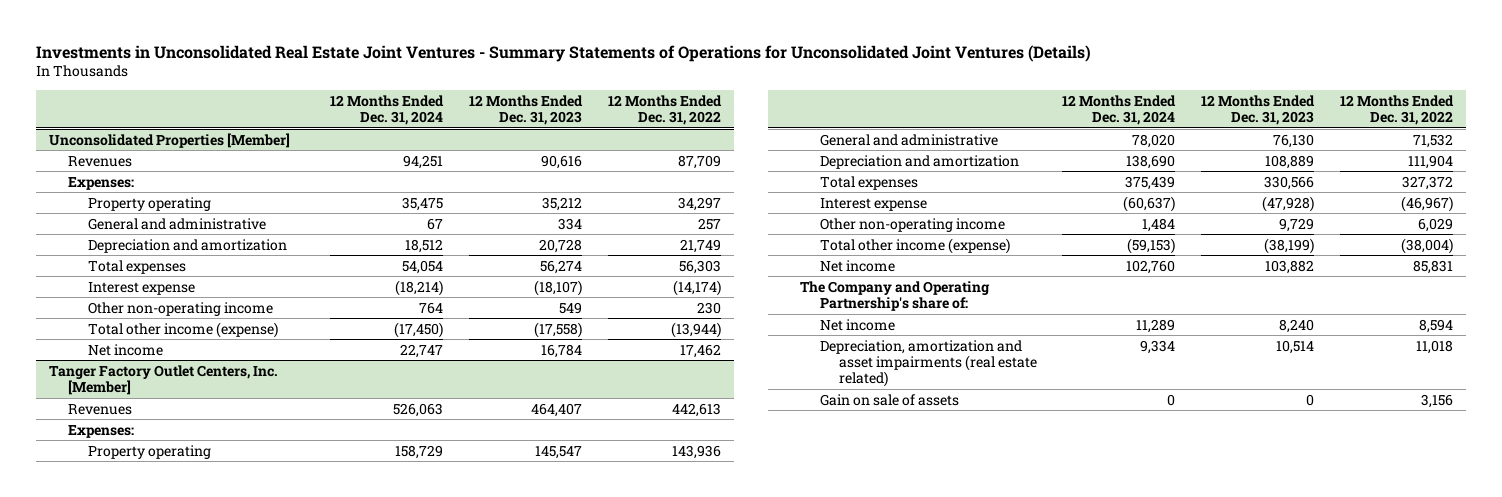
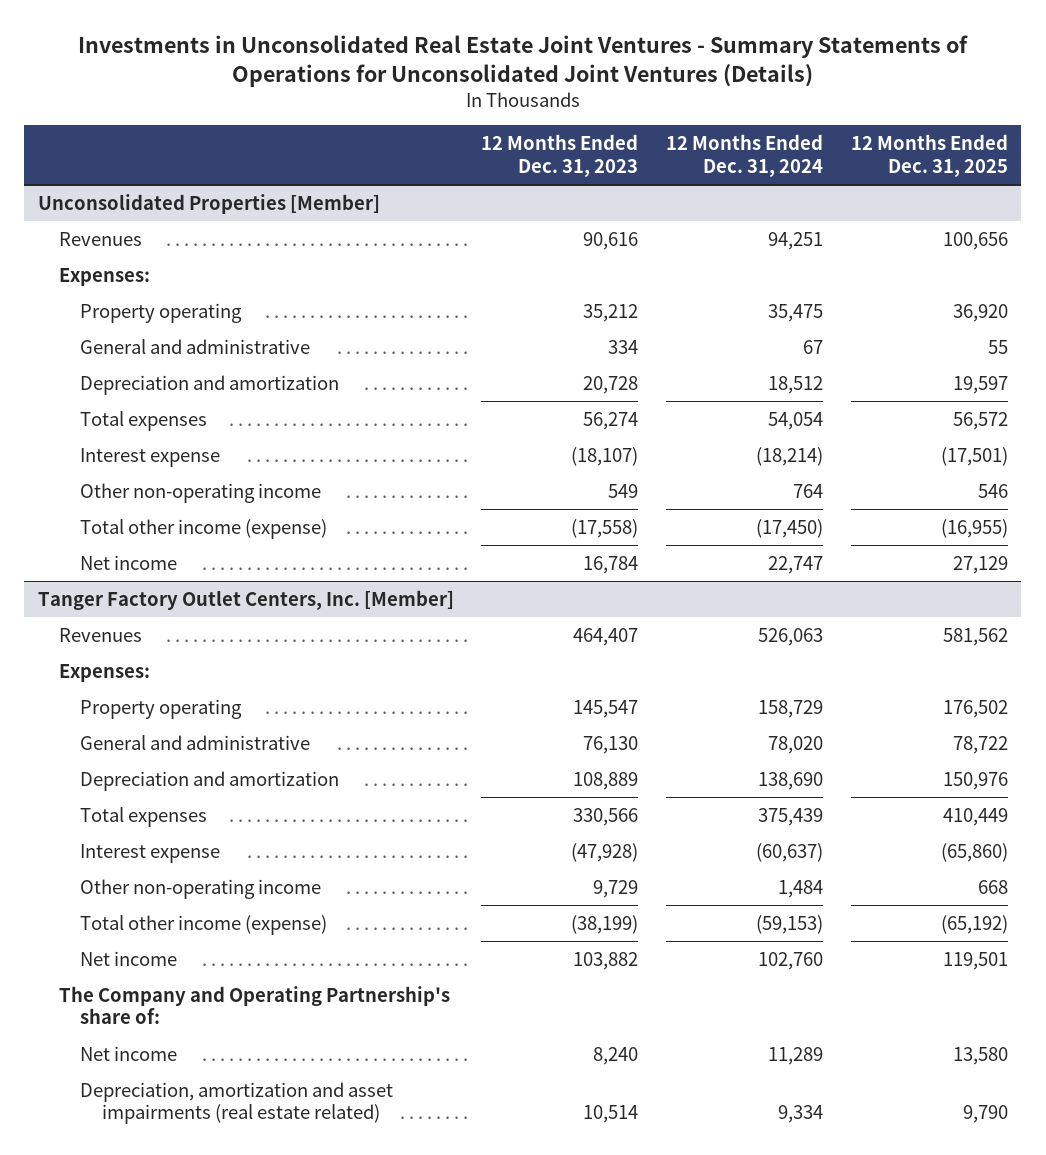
- | 12 Months Ended Dec. 31, 2024 | 12 Months Ended Dec. 31, 2023 | 12 Months Ended Dec. 31, 2022
+ | 12 Months Ended Dec. 31, 2023 | 12 Months Ended Dec. 31, 2024 | 12 Months Ended Dec. 31, 2025
@ Tanger Factory Outlet Centers, Inc. [Member]
- Gain on sale of assets | 0 | 0 | 3,156

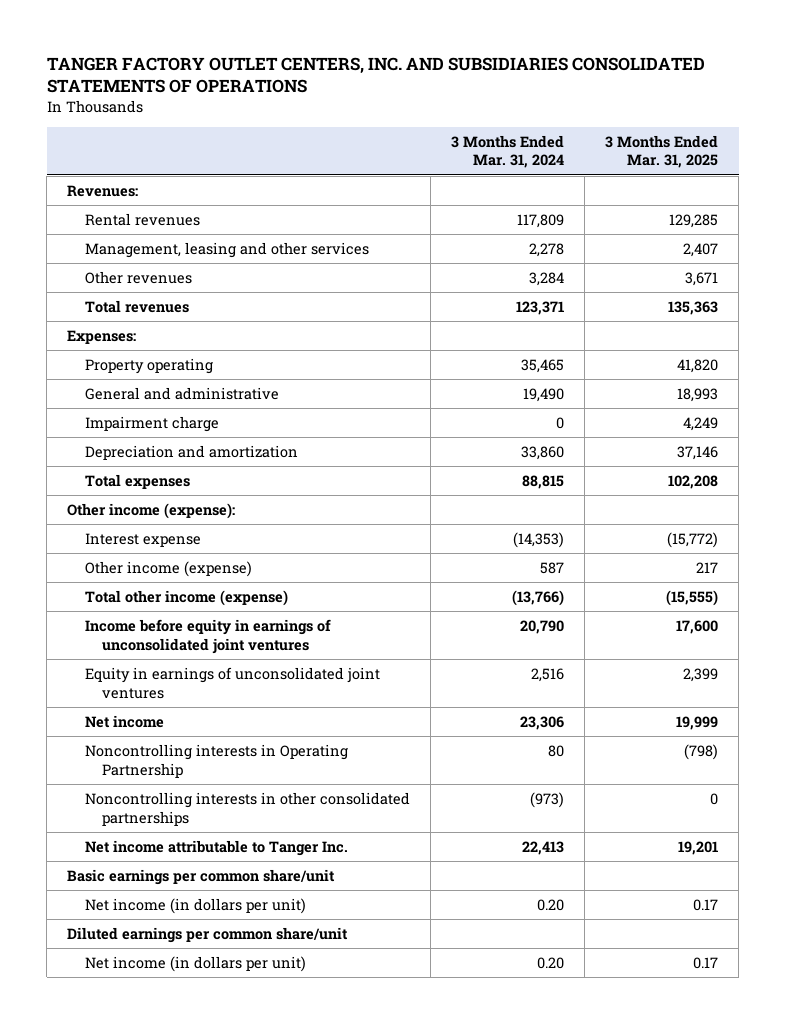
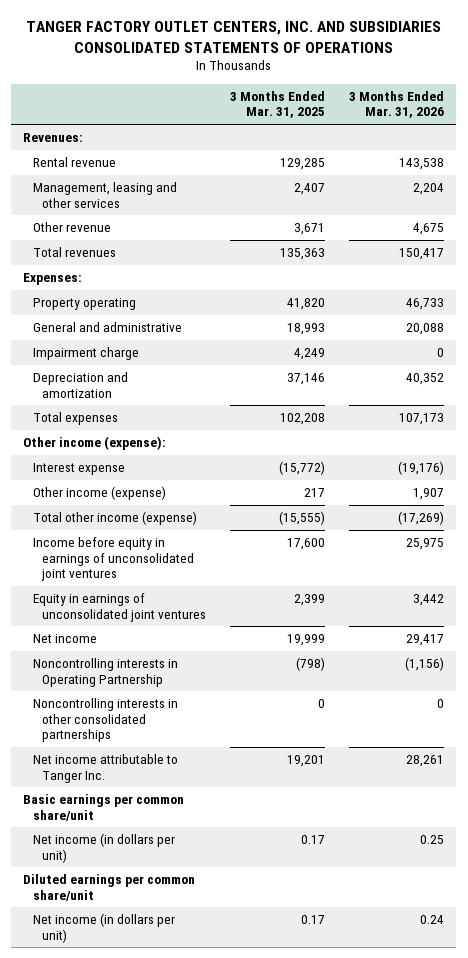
- | 3 Months Ended Mar. 31, 2024 | 3 Months Ended Mar. 31, 2025
+ | 3 Months Ended Mar. 31, 2025 | 3 Months Ended Mar. 31, 2026
- Rental revenues | 117,809 | 129,285
+ Rental revenue | 129,285 | 143,538
- Other revenues | 3,284 | 3,671
+ Other revenue | 3,671 | 4,675

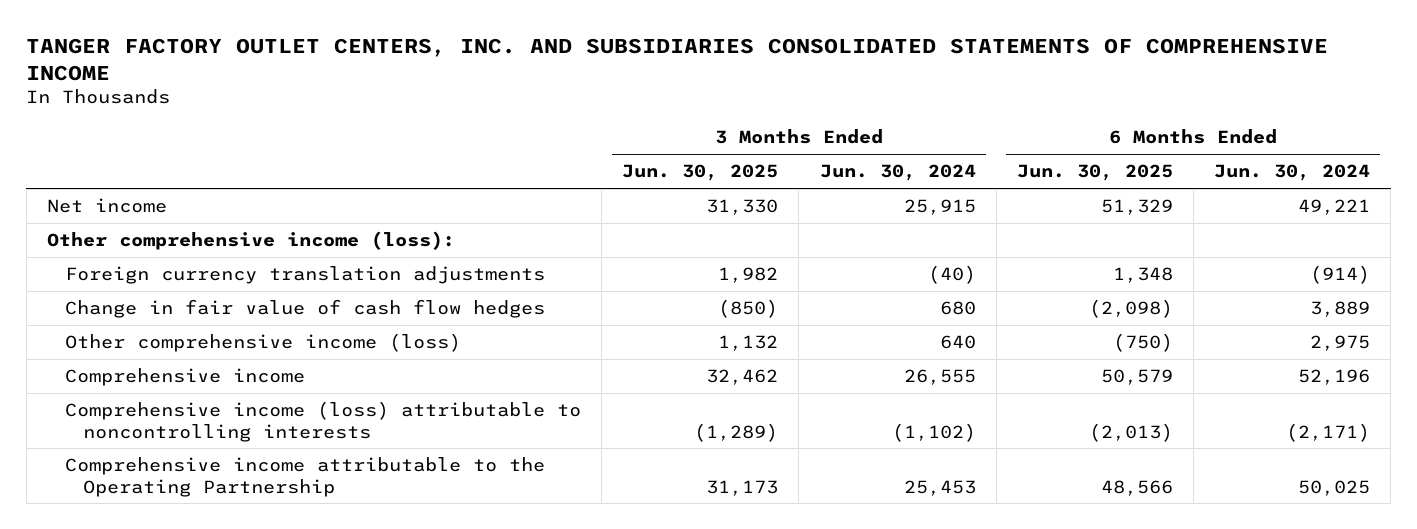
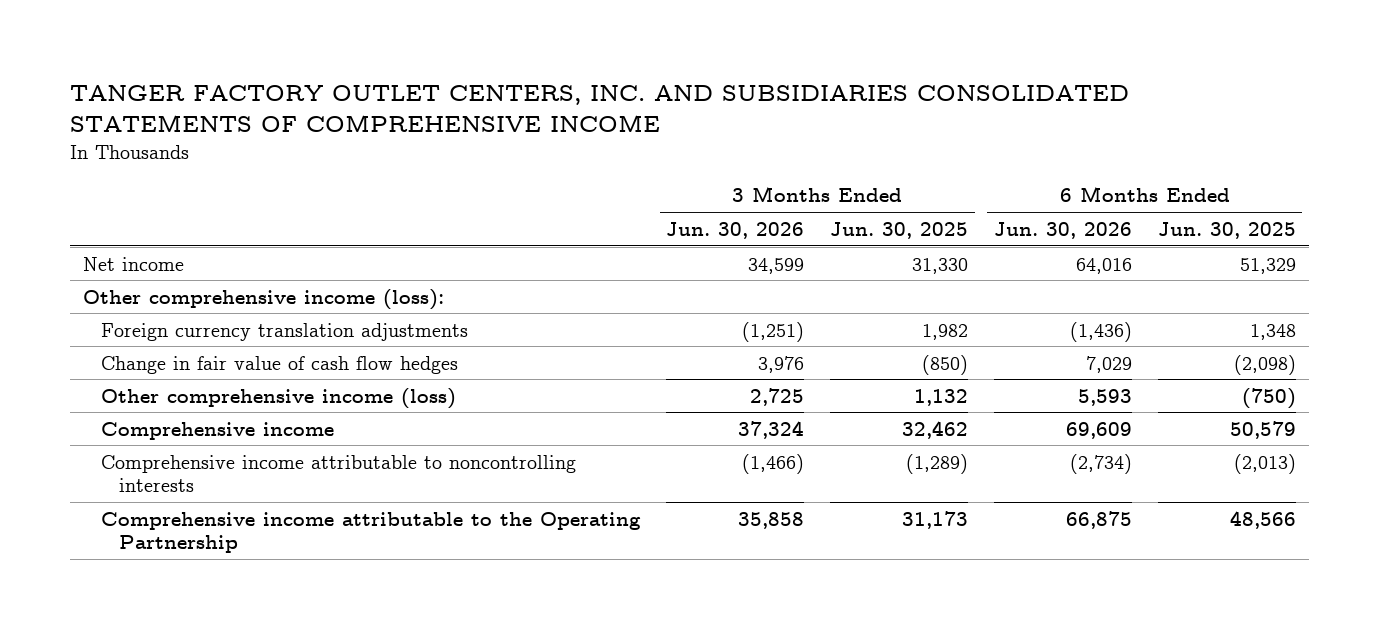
- | 3 Months Ended Jun. 30, 2025 | 3 Months Ended Jun. 30, 2024 | 6 Months Ended Jun. 30, 2025 | 6 Months Ended Jun. 30, 2024
+ | 3 Months Ended Jun. 30, 2026 | 3 Months Ended Jun. 30, 2025 | 6 Months Ended Jun. 30, 2026 | 6 Months Ended Jun. 30, 2025
- Comprehensive income (loss) attributable to noncontrolling interests | (1,289) | (1,102) | (2,013) | (2,171)
+ Comprehensive income attributable to noncontrolling interests | (1,466) | (1,289) | (2,734) | (2,013)

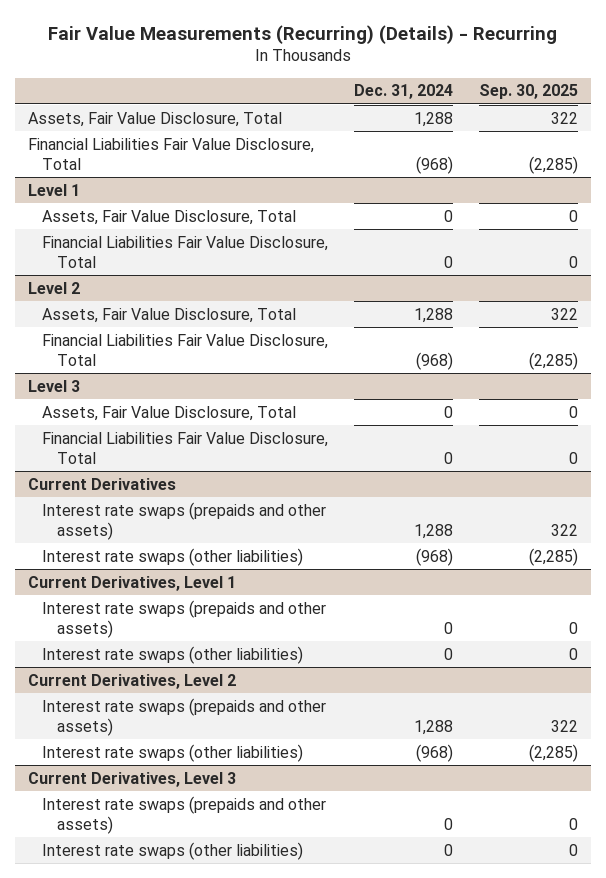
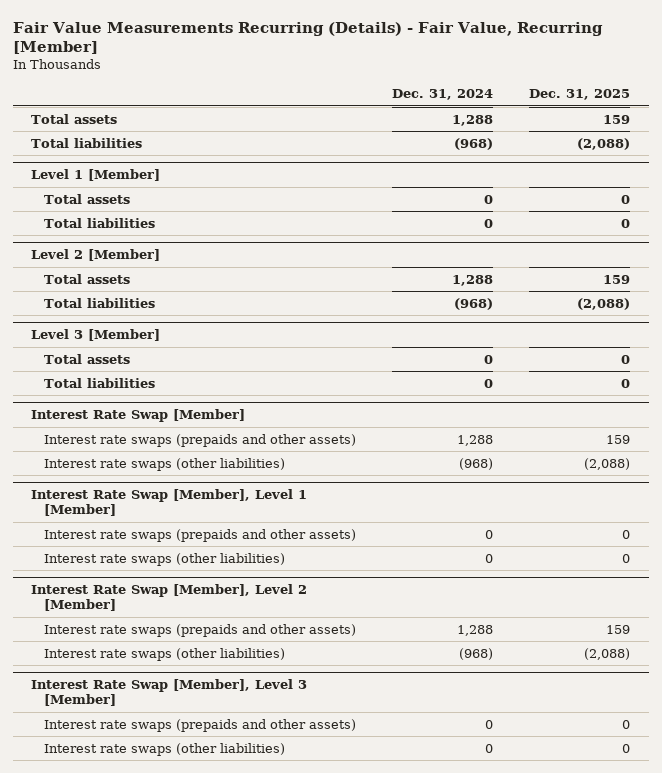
- Fair Value Measurements (Recurring) (Details) - Recurring
+ Fair Value Measurements Recurring (Details) - Fair Value, Recurring [Member]
- | Dec. 31, 2024 | Sep. 30, 2025
+ | Dec. 31, 2024 | Dec. 31, 2025
- Assets, Fair Value Disclosure, Total | 1,288 | 322
- Financial Liabilities Fair Value Disclosure, Total | (968) | (2,285)
- Level 1
- Assets, Fair Value Disclosure, Total | 0 | 0
- Financial Liabilities Fair Value Disclosure, Total | 0 | 0
- Level 2
- Assets, Fair Value Disclosure, Total | 1,288 | 322
- Financial Liabilities Fair Value Disclosure, Total | (968) | (2,285)
- Level 3
- Assets, Fair Value Disclosure, Total | 0 | 0
- Financial Liabilities Fair Value Disclosure, Total | 0 | 0
- Current Derivatives
+ Total assets | 1,288 | 159
+ Total liabilities | (968) | (2,088)
+ Level 1 [Member]
+ Total assets | 0 | 0
+ Total liabilities | 0 | 0
+ Level 2 [Member]
+ Total assets | 1,288 | 159
+ Total liabilities | (968) | (2,088)
+ Level 3 [Member]
+ Total assets | 0 | 0
+ Total liabilities | 0 | 0
+ Interest Rate Swap [Member]
- Current Derivatives, Level 1
+ Interest Rate Swap [Member], Level 1 [Member]
- Current Derivatives, Level 2
+ Interest Rate Swap [Member], Level 2 [Member]
- Current Derivatives, Level 3
+ Interest Rate Swap [Member], Level 3 [Member]

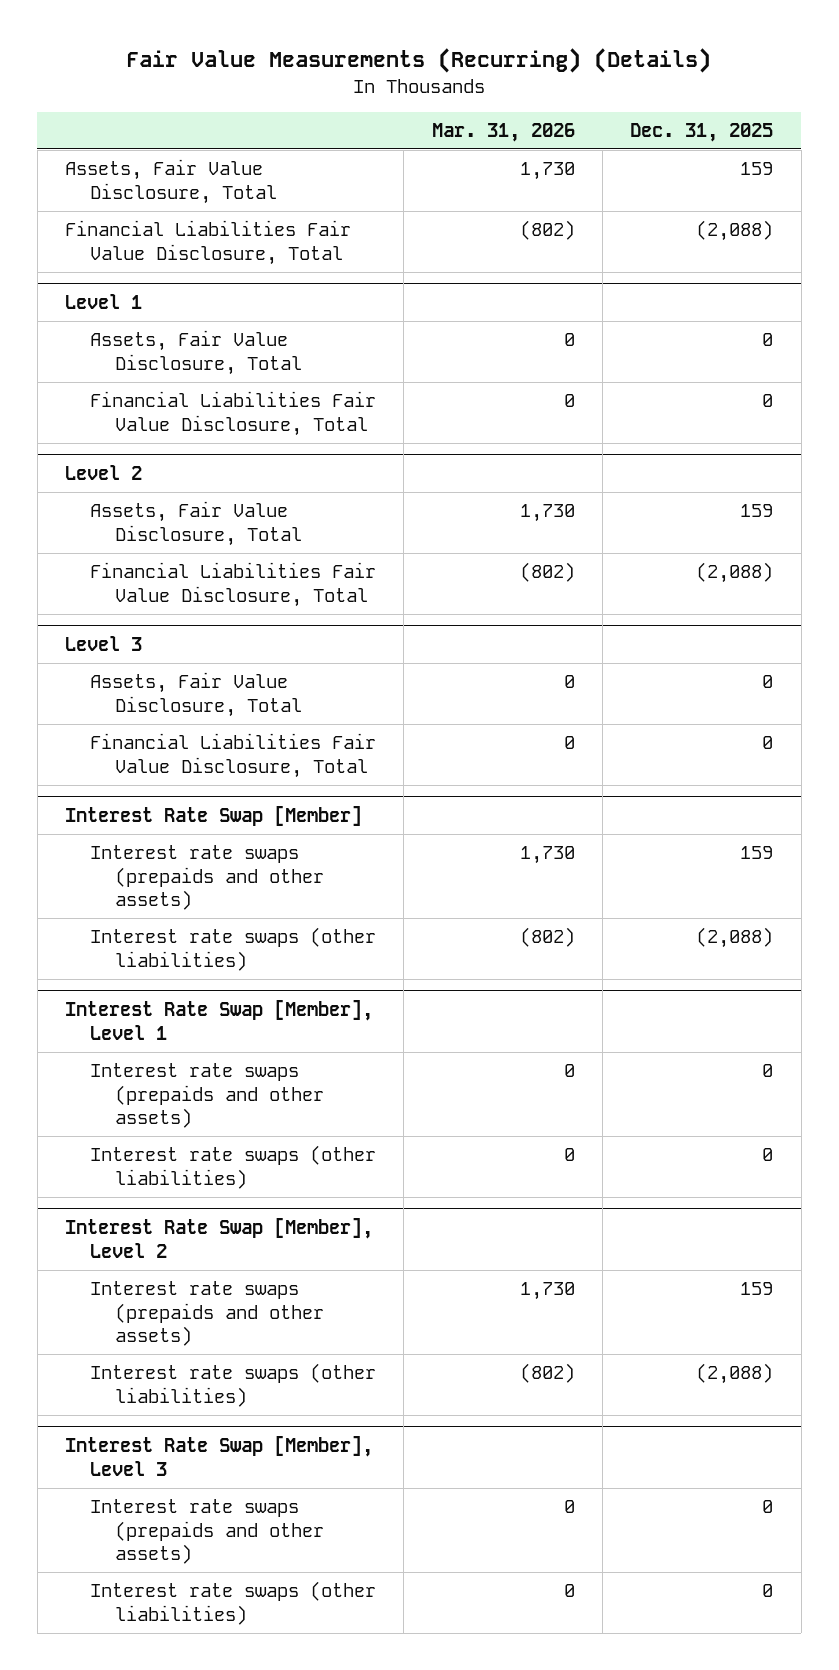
- Fair Value Measurements Recurring (Details) - Fair Value, Recurring [Member]
+ Fair Value Measurements (Recurring) (Details)
- | Dec. 31, 2024 | Dec. 31, 2025
+ | Mar. 31, 2026 | Dec. 31, 2025
- Total assets | 1,288 | 159
- Total liabilities | (968) | (2,088)
- Level 1 [Member]
- Total assets | 0 | 0
- Total liabilities | 0 | 0
- Level 2 [Member]
- Total assets | 1,288 | 159
- Total liabilities | (968) | (2,088)
- Level 3 [Member]
- Total assets | 0 | 0
- Total liabilities | 0 | 0
+ Assets, Fair Value Disclosure, Total | 1,730 | 159
+ Financial Liabilities Fair Value Disclosure, Total | (802) | (2,088)
+ Level 1
+ Assets, Fair Value Disclosure, Total | 0 | 0
+ Financial Liabilities Fair Value Disclosure, Total | 0 | 0
+ Level 2
+ Assets, Fair Value Disclosure, Total | 1,730 | 159
+ Financial Liabilities Fair Value Disclosure, Total | (802) | (2,088)
+ Level 3
+ Assets, Fair Value Disclosure, Total | 0 | 0
+ Financial Liabilities Fair Value Disclosure, Total | 0 | 0
- Interest Rate Swap [Member], Level 1 [Member]
+ Interest Rate Swap [Member], Level 1
- Interest Rate Swap [Member], Level 2 [Member]
+ Interest Rate Swap [Member], Level 2
- Interest Rate Swap [Member], Level 3 [Member]
+ Interest Rate Swap [Member], Level 3

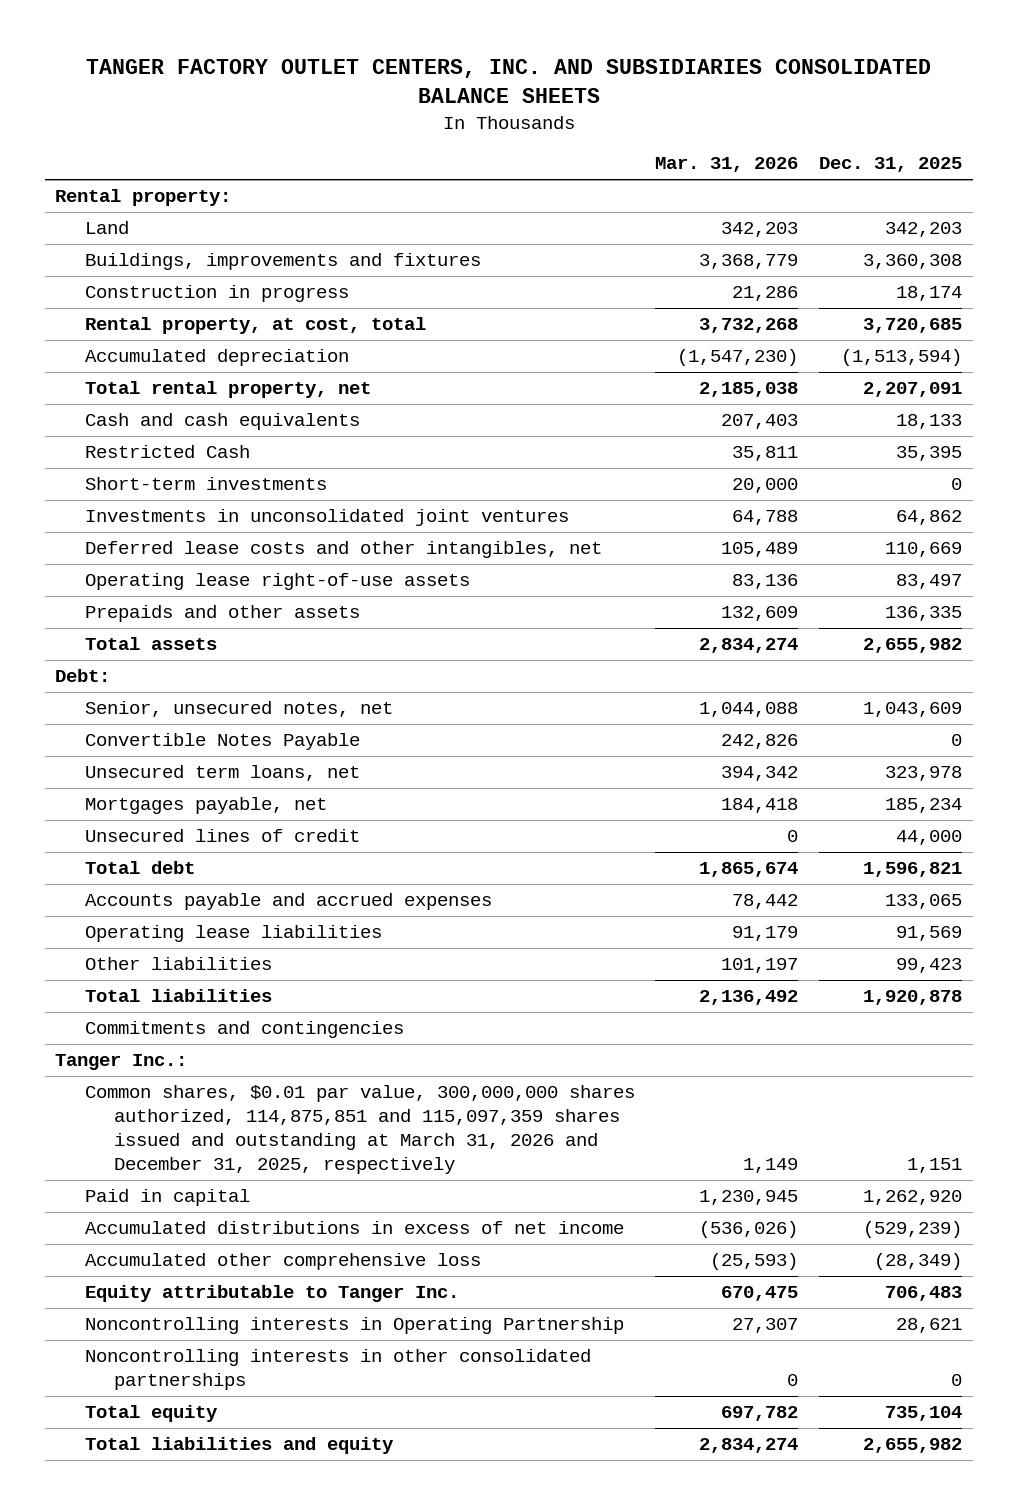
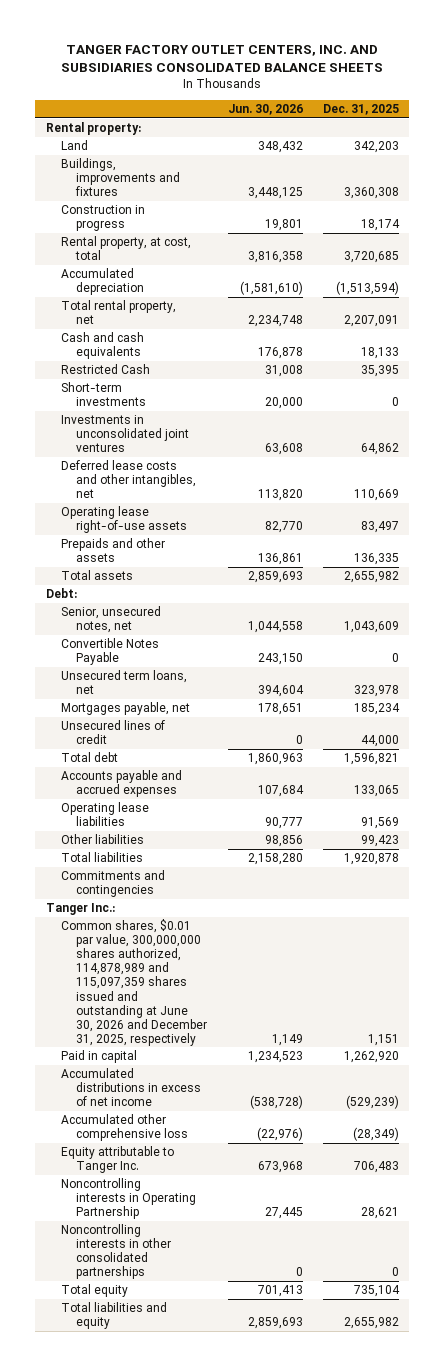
- | Mar. 31, 2026 | Dec. 31, 2025
+ | Jun. 30, 2026 | Dec. 31, 2025
- Common shares, $0.01 par value, 300,000,000 shares authorized, 114,875,851 and 115,097,359 shares issued and outstanding at March 31, 2026 and December 31, 2025, respectively | 1,149 | 1,151
+ Common shares, $0.01 par value, 300,000,000 shares authorized, 114,878,989 and 115,097,359 shares issued and outstanding at June 30, 2026 and December 31, 2025, respectively | 1,149 | 1,151

